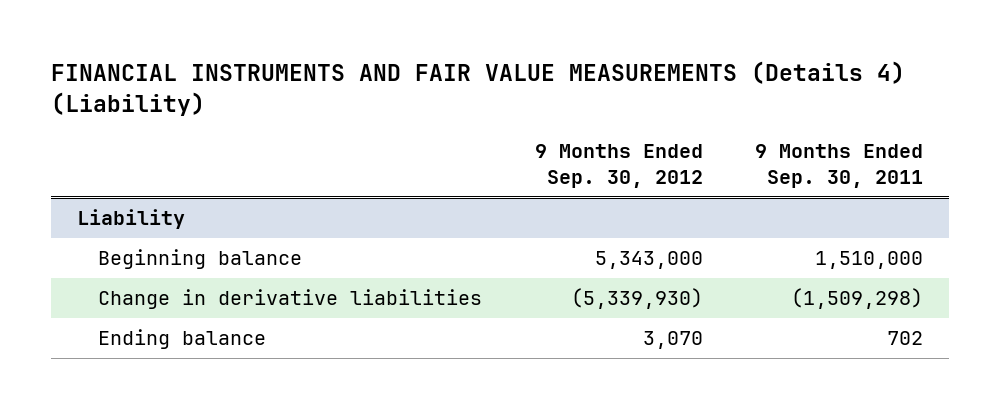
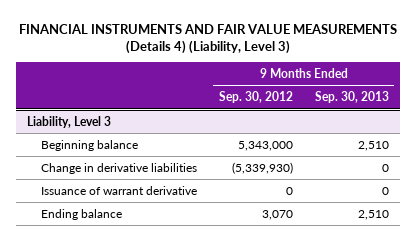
- FINANCIAL INSTRUMENTS AND FAIR VALUE MEASUREMENTS (Details 4) (Liability)
+ FINANCIAL INSTRUMENTS AND FAIR VALUE MEASUREMENTS (Details 4) (Liability, Level 3)
- | 9 Months Ended Sep. 30, 2012 | 9 Months Ended Sep. 30, 2011
+ | 9 Months Ended Sep. 30, 2012 | 9 Months Ended Sep. 30, 2013
- Liability
+ Liability, Level 3
+ Issuance of warrant derivative | 0 | 0

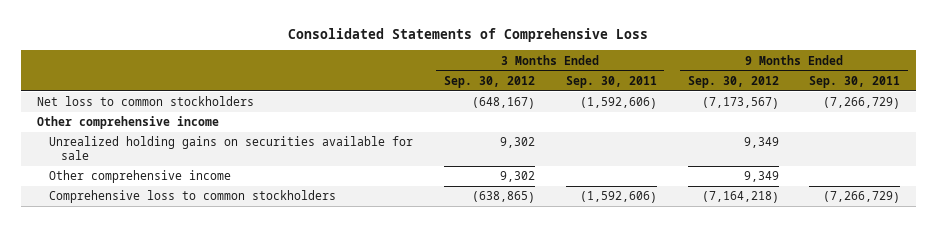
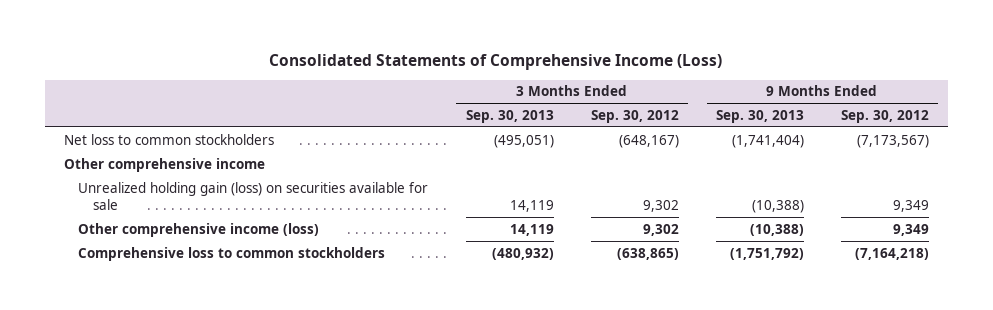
- Consolidated Statements of Comprehensive Loss
+ Consolidated Statements of Comprehensive Income (Loss)
- | 3 Months Ended Sep. 30, 2012 | 3 Months Ended Sep. 30, 2011 | 9 Months Ended Sep. 30, 2012 | 9 Months Ended Sep. 30, 2011
+ | 3 Months Ended Sep. 30, 2013 | 3 Months Ended Sep. 30, 2012 | 9 Months Ended Sep. 30, 2013 | 9 Months Ended Sep. 30, 2012
- Unrealized holding gains on securities available for sale | 9,302 | | 9,349 |
- Other comprehensive income | 9,302 | | 9,349 |
+ Unrealized holding gain (loss) on securities available for sale | 14,119 | 9,302 | (10,388) | 9,349
+ Other comprehensive income (loss) | 14,119 | 9,302 | (10,388) | 9,349

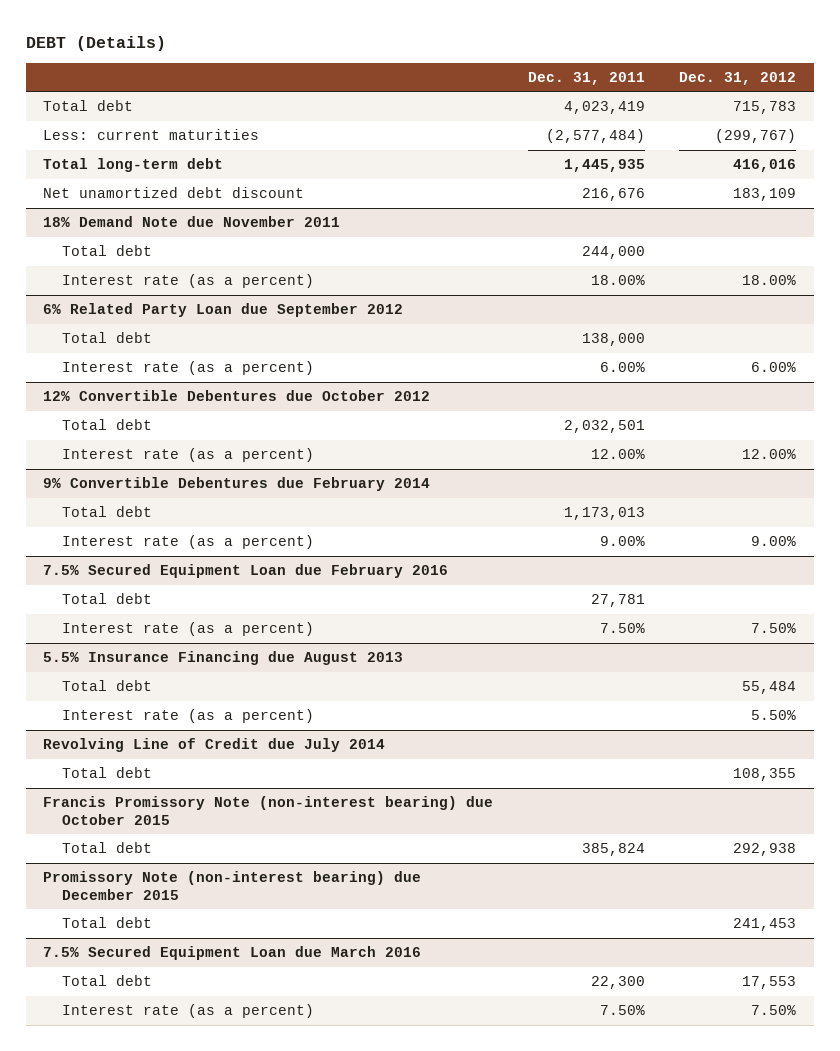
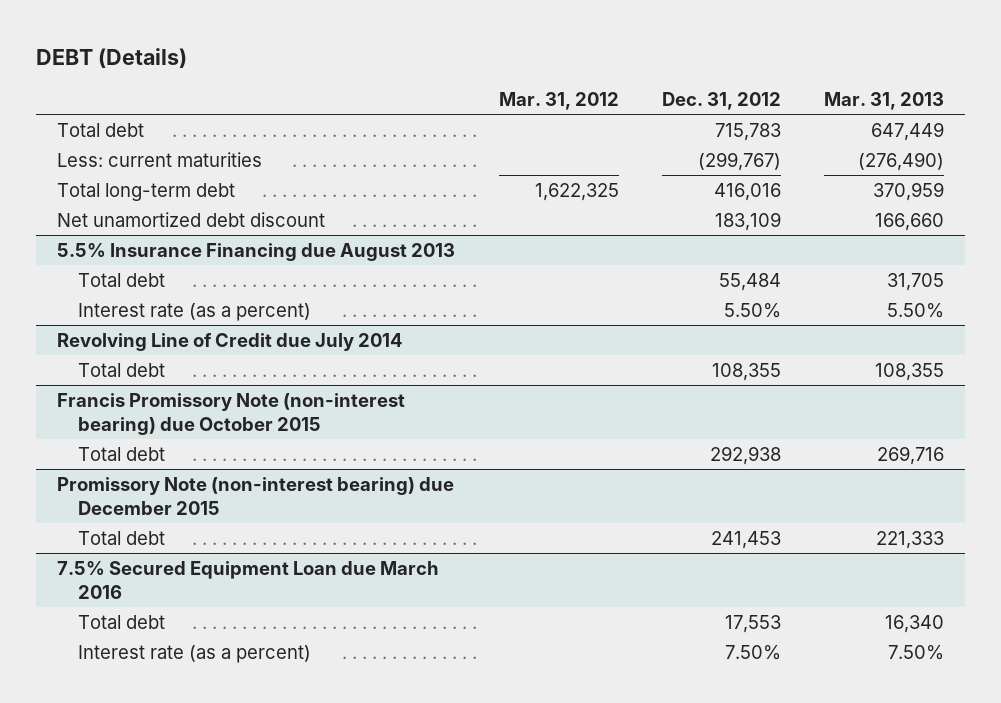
- | Dec. 31, 2011 | Dec. 31, 2012
+ | Mar. 31, 2012 | Dec. 31, 2012 | Mar. 31, 2013
- 18% Demand Note due November 2011
- Total debt | 244,000 |
- Interest rate (as a percent) | 18.00% | 18.00%
- 6% Related Party Loan due September 2012
- Total debt | 138,000 |
- Interest rate (as a percent) | 6.00% | 6.00%
- 12% Convertible Debentures due October 2012
- Total debt | 2,032,501 |
- Interest rate (as a percent) | 12.00% | 12.00%
- 9% Convertible Debentures due February 2014
- Total debt | 1,173,013 |
- Interest rate (as a percent) | 9.00% | 9.00%
- 7.5% Secured Equipment Loan due February 2016
- Total debt | 27,781 |
- Interest rate (as a percent) | 7.50% | 7.50%

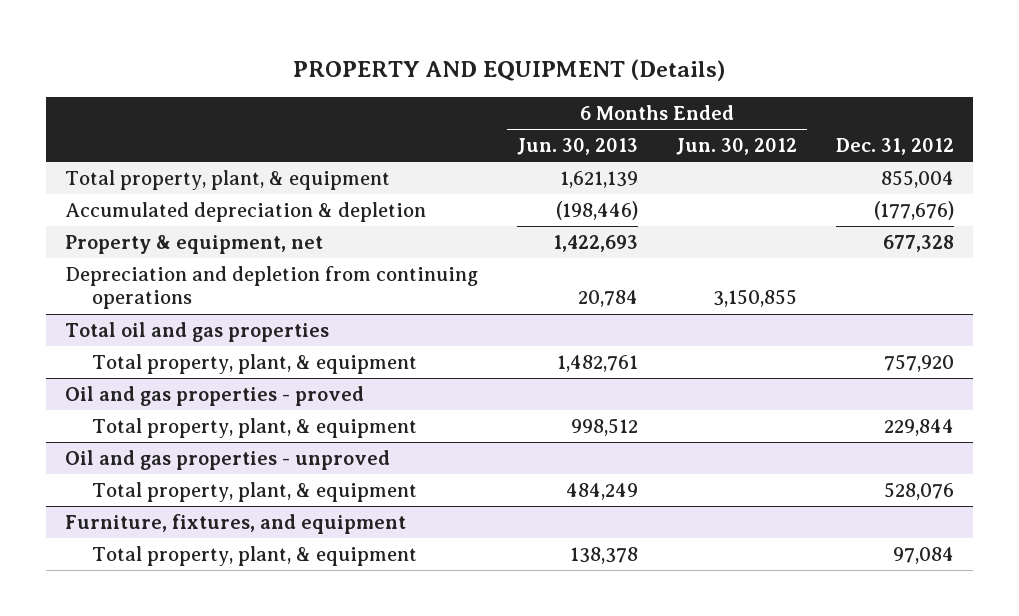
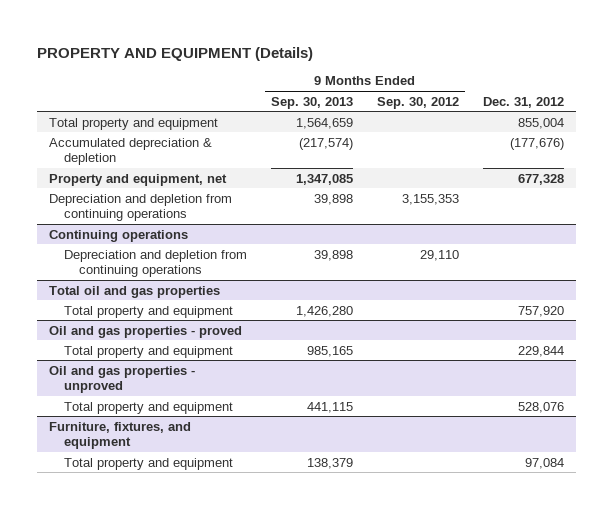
- | 6 Months Ended Jun. 30, 2013 | 6 Months Ended Jun. 30, 2012 | Dec. 31, 2012
+ | 9 Months Ended Sep. 30, 2013 | 9 Months Ended Sep. 30, 2012 | Dec. 31, 2012
- Total property, plant, & equipment | 1,621,139 | | 855,004
+ Total property and equipment | 1,564,659 | | 855,004
- Property & equipment, net | 1,422,693 | | 677,328
+ Property and equipment, net | 1,347,085 | | 677,328
+ Continuing operations
+ Depreciation and depletion from continuing operations | 39,898 | 29,110 |
@ Total oil and gas properties
- Total property, plant, & equipment | 1,482,761 | | 757,920
+ Total property and equipment | 1,426,280 | | 757,920
@ Oil and gas properties - proved
- Total property, plant, & equipment | 998,512 | | 229,844
+ Total property and equipment | 985,165 | | 229,844
@ Oil and gas properties - unproved
- Total property, plant, & equipment | 484,249 | | 528,076
+ Total property and equipment | 441,115 | | 528,076
@ Furniture, fixtures, and equipment
- Total property, plant, & equipment | 138,378 | | 97,084
+ Total property and equipment | 138,379 | | 97,084

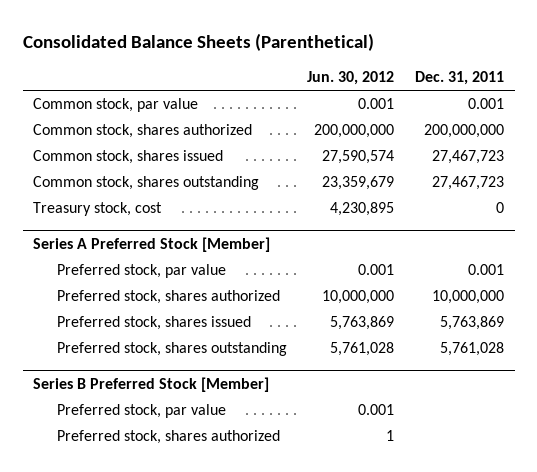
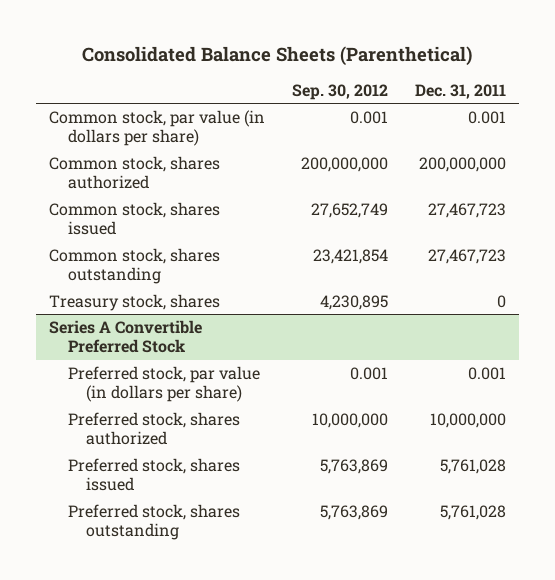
- | Jun. 30, 2012 | Dec. 31, 2011
+ | Sep. 30, 2012 | Dec. 31, 2011
- Common stock, par value | 0.001 | 0.001
+ Common stock, par value (in dollars per share) | 0.001 | 0.001
- Treasury stock, cost | 4,230,895 | 0
- Series A Preferred Stock [Member]
- Preferred stock, par value | 0.001 | 0.001
+ Treasury stock, shares | 4,230,895 | 0
+ Series A Convertible Preferred Stock
+ Preferred stock, par value (in dollars per share) | 0.001 | 0.001
- Preferred stock, shares issued | 5,763,869 | 5,763,869
+ Preferred stock, shares issued | 5,763,869 | 5,761,028
- Series B Preferred Stock [Member]
- Preferred stock, par value | 0.001 |
- Preferred stock, shares authorized | 1 |

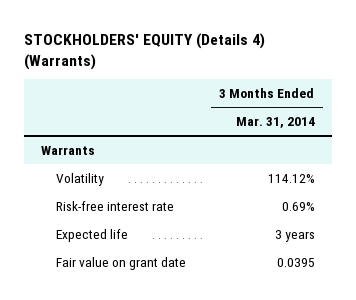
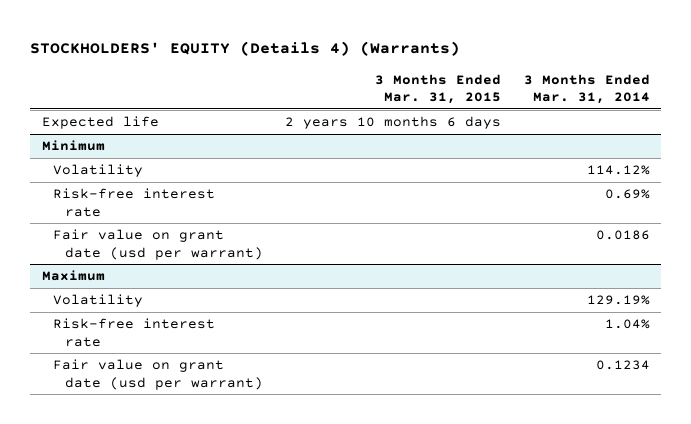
- | 3 Months Ended Mar. 31, 2014
+ | 3 Months Ended Mar. 31, 2015 | 3 Months Ended Mar. 31, 2014
- Warrants
+ Expected life | 2 years 10 months 6 days |
+ Minimum
- Expected life | 3 years
- Fair value on grant date | 0.0395
+ Fair value on grant date (usd per warrant) | | 0.0186
+ Maximum
+ Volatility | | 129.19%
+ Risk-free interest rate | | 1.04%
+ Fair value on grant date (usd per warrant) | | 0.1234

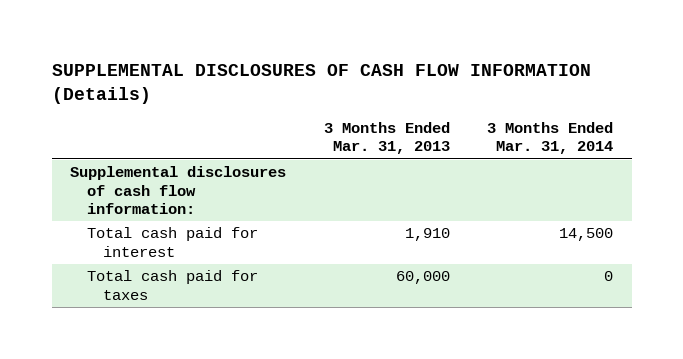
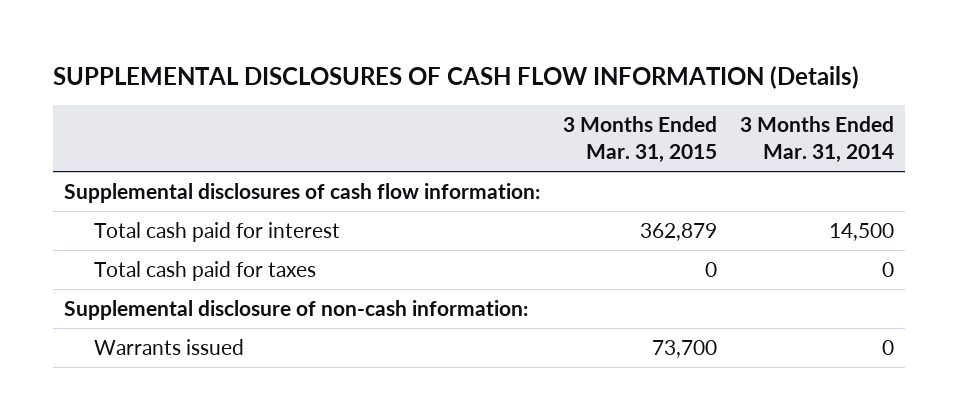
- | 3 Months Ended Mar. 31, 2013 | 3 Months Ended Mar. 31, 2014
+ | 3 Months Ended Mar. 31, 2015 | 3 Months Ended Mar. 31, 2014
+ Supplemental disclosure of non-cash information:
+ Warrants issued | 73,700 | 0

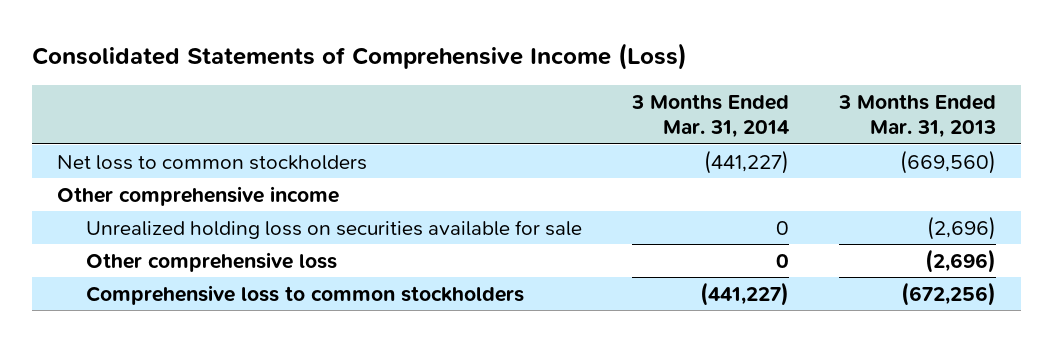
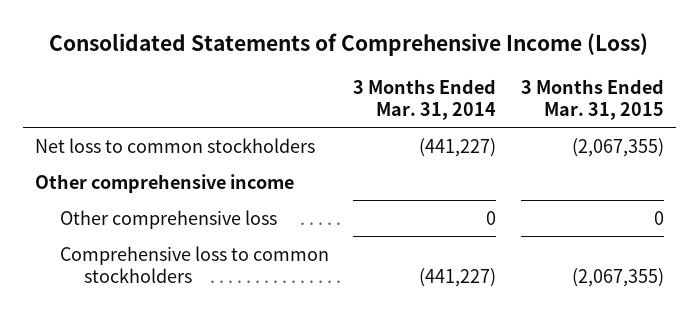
- | 3 Months Ended Mar. 31, 2014 | 3 Months Ended Mar. 31, 2013
+ | 3 Months Ended Mar. 31, 2014 | 3 Months Ended Mar. 31, 2015
- Unrealized holding loss on securities available for sale | 0 | (2,696)

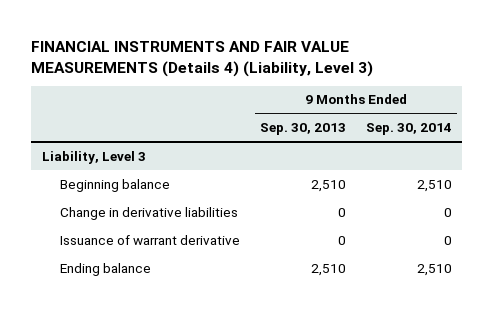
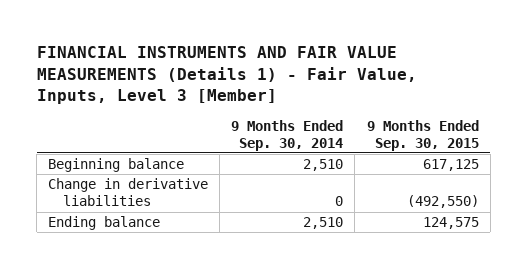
- FINANCIAL INSTRUMENTS AND FAIR VALUE MEASUREMENTS (Details 4) (Liability, Level 3)
+ FINANCIAL INSTRUMENTS AND FAIR VALUE MEASUREMENTS (Details 1) - Fair Value, Inputs, Level 3 [Member]
- | 9 Months Ended Sep. 30, 2013 | 9 Months Ended Sep. 30, 2014
+ | 9 Months Ended Sep. 30, 2014 | 9 Months Ended Sep. 30, 2015
- Liability, Level 3
- Issuance of warrant derivative | 0 | 0

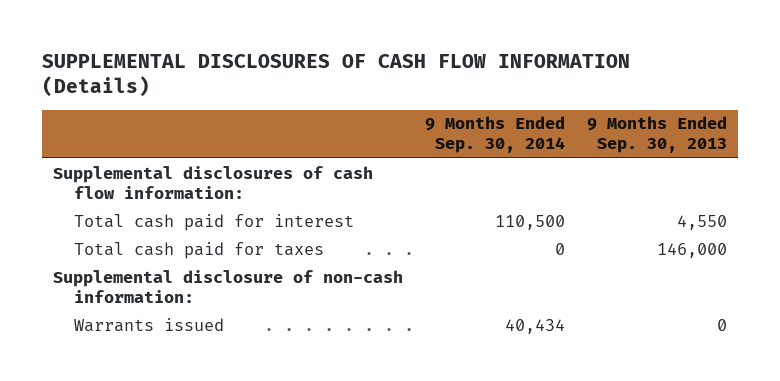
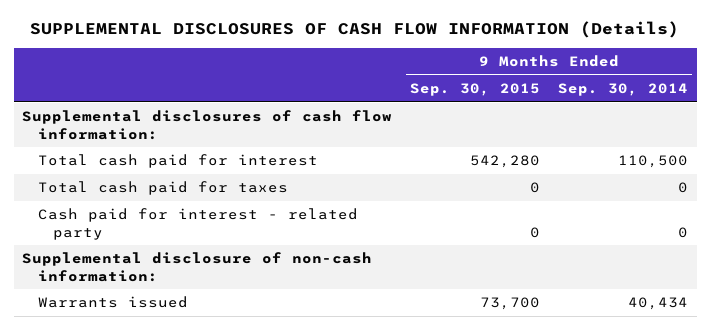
- | 9 Months Ended Sep. 30, 2014 | 9 Months Ended Sep. 30, 2013
+ | 9 Months Ended Sep. 30, 2015 | 9 Months Ended Sep. 30, 2014
+ Cash paid for interest - related party | 0 | 0

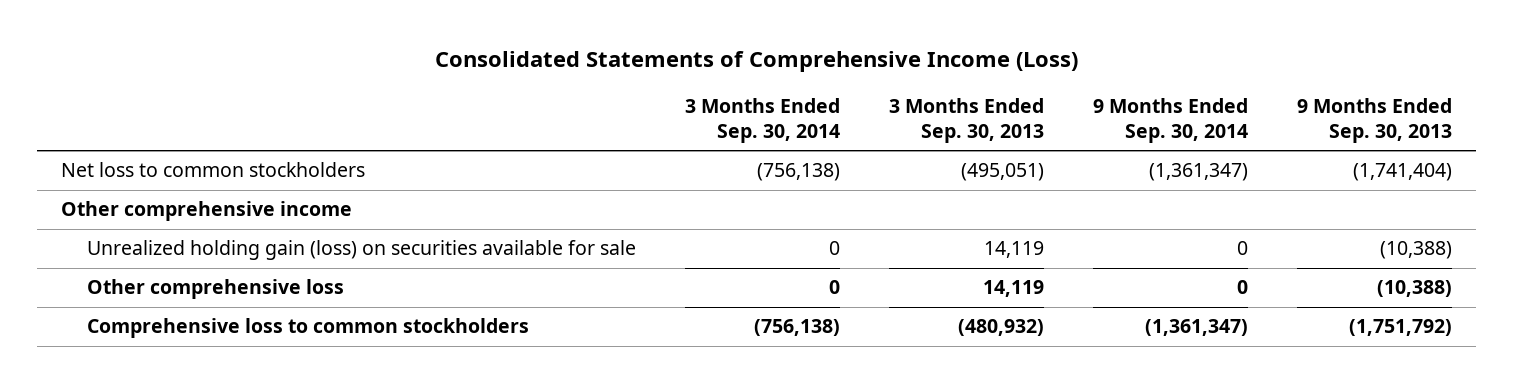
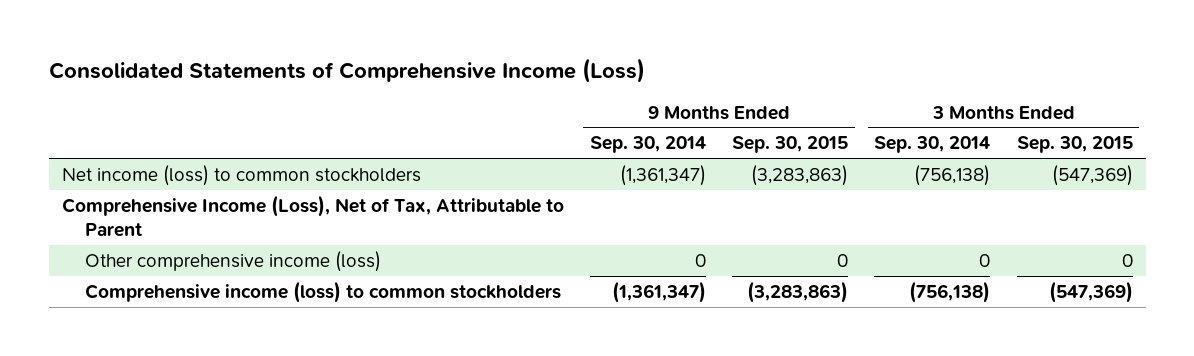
- | 3 Months Ended Sep. 30, 2014 | 3 Months Ended Sep. 30, 2013 | 9 Months Ended Sep. 30, 2014 | 9 Months Ended Sep. 30, 2013
+ | 9 Months Ended Sep. 30, 2014 | 9 Months Ended Sep. 30, 2015 | 3 Months Ended Sep. 30, 2014 | 3 Months Ended Sep. 30, 2015
- Net loss to common stockholders | (756,138) | (495,051) | (1,361,347) | (1,741,404)
- Other comprehensive income
- Unrealized holding gain (loss) on securities available for sale | 0 | 14,119 | 0 | (10,388)
- Other comprehensive loss | 0 | 14,119 | 0 | (10,388)
- Comprehensive loss to common stockholders | (756,138) | (480,932) | (1,361,347) | (1,751,792)
+ Net income (loss) to common stockholders | (1,361,347) | (3,283,863) | (756,138) | (547,369)
+ Comprehensive Income (Loss), Net of Tax, Attributable to Parent
+ Other comprehensive income (loss) | 0 | 0 | 0 | 0
+ Comprehensive income (loss) to common stockholders | (1,361,347) | (3,283,863) | (756,138) | (547,369)

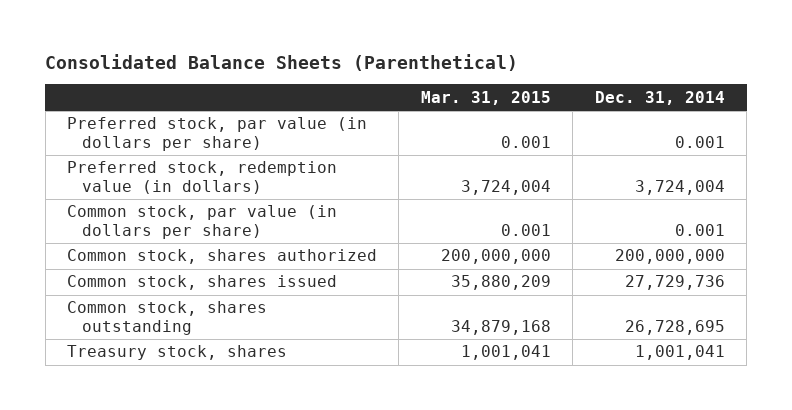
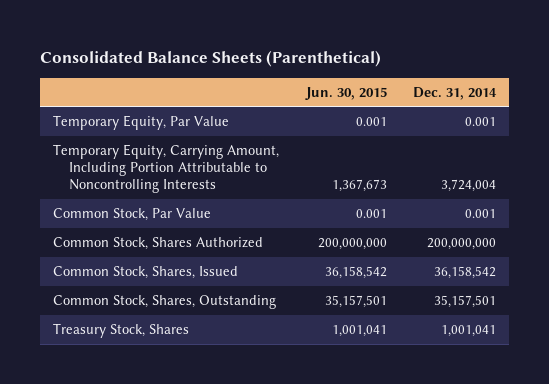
- | Mar. 31, 2015 | Dec. 31, 2014
+ | Jun. 30, 2015 | Dec. 31, 2014
- Preferred stock, par value (in dollars per share) | 0.001 | 0.001
- Preferred stock, redemption value (in dollars) | 3,724,004 | 3,724,004
- Common stock, par value (in dollars per share) | 0.001 | 0.001
- Common stock, shares authorized | 200,000,000 | 200,000,000
- Common stock, shares issued | 35,880,209 | 27,729,736
- Common stock, shares outstanding | 34,879,168 | 26,728,695
- Treasury stock, shares | 1,001,041 | 1,001,041
+ Temporary Equity, Par Value | 0.001 | 0.001
+ Temporary Equity, Carrying Amount, Including Portion Attributable to Noncontrolling Interests | 1,367,673 | 3,724,004
+ Common Stock, Par Value | 0.001 | 0.001
+ Common Stock, Shares Authorized | 200,000,000 | 200,000,000
+ Common Stock, Shares, Issued | 36,158,542 | 36,158,542
+ Common Stock, Shares, Outstanding | 35,157,501 | 35,157,501
+ Treasury Stock, Shares | 1,001,041 | 1,001,041

